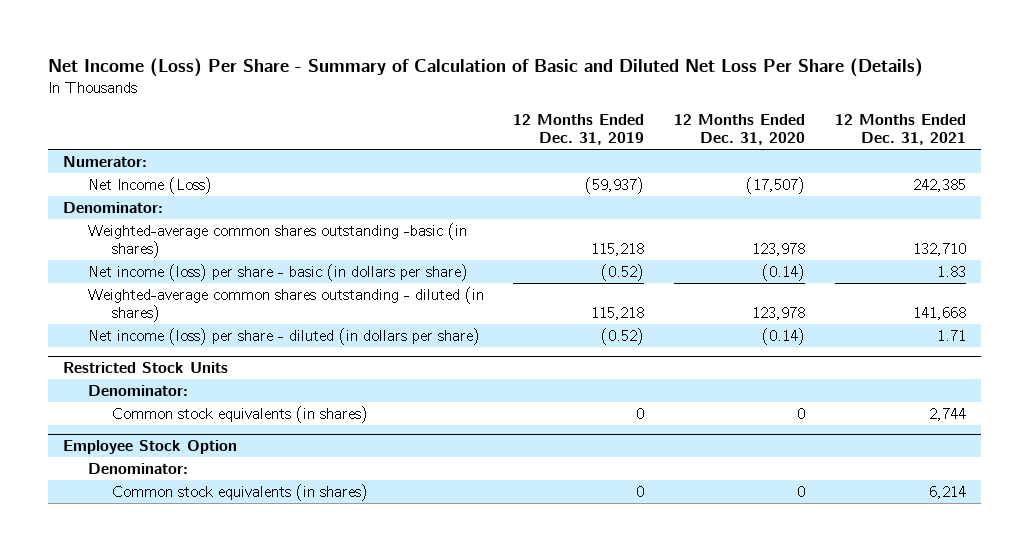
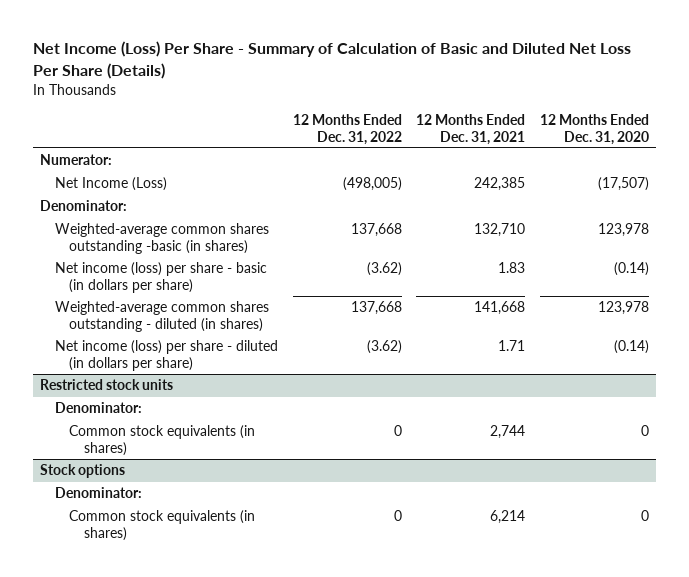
- | 12 Months Ended Dec. 31, 2019 | 12 Months Ended Dec. 31, 2020 | 12 Months Ended Dec. 31, 2021
+ | 12 Months Ended Dec. 31, 2022 | 12 Months Ended Dec. 31, 2021 | 12 Months Ended Dec. 31, 2020
- Restricted Stock Units
+ Restricted stock units
- Employee Stock Option
+ Stock options

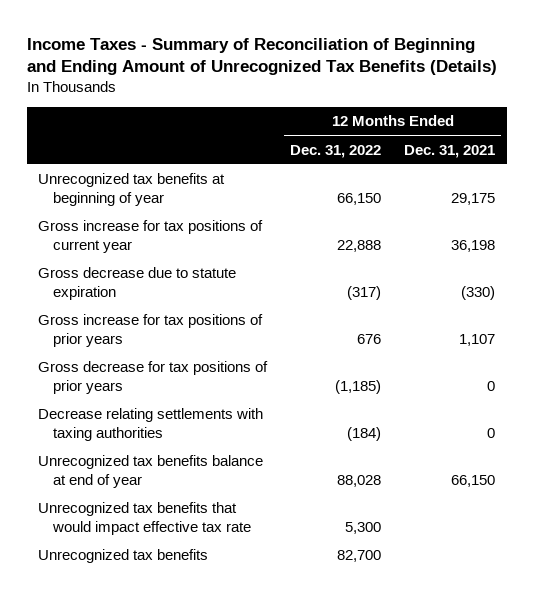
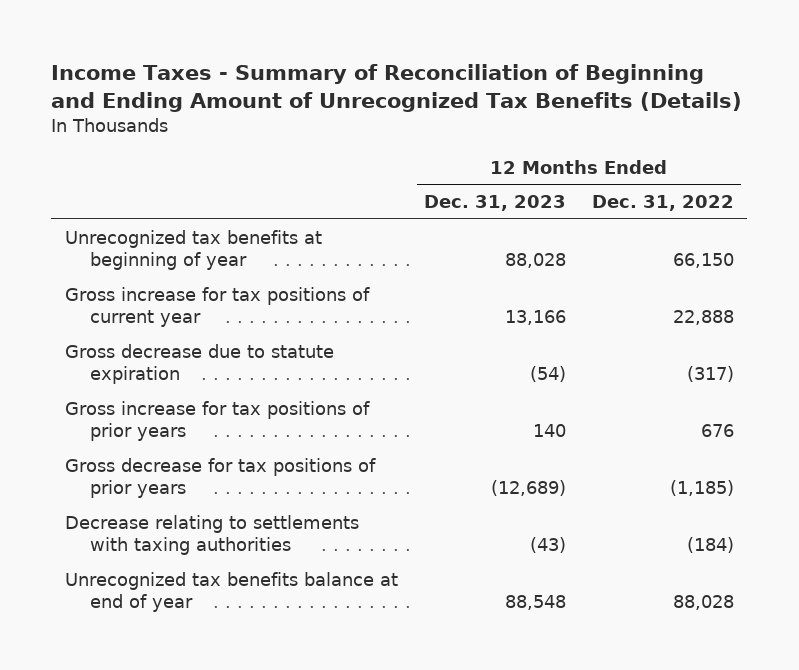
- | 12 Months Ended Dec. 31, 2022 | 12 Months Ended Dec. 31, 2021
+ | 12 Months Ended Dec. 31, 2023 | 12 Months Ended Dec. 31, 2022
- Decrease relating settlements with taxing authorities | (184) | 0
+ Decrease relating to settlements with taxing authorities | (43) | (184)
- Unrecognized tax benefits that would impact effective tax rate | 5,300 |
- Unrecognized tax benefits | 82,700 |

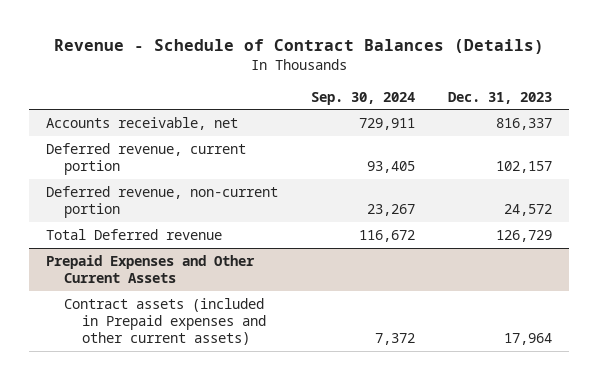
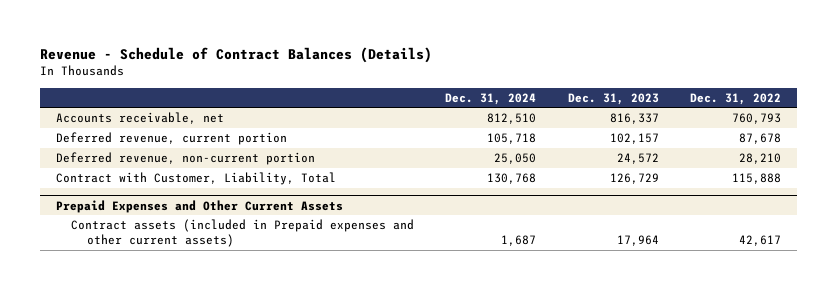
- | Sep. 30, 2024 | Dec. 31, 2023
+ | Dec. 31, 2024 | Dec. 31, 2023 | Dec. 31, 2022
- Total Deferred revenue | 116,672 | 126,729
+ Contract with Customer, Liability, Total | 130,768 | 126,729 | 115,888

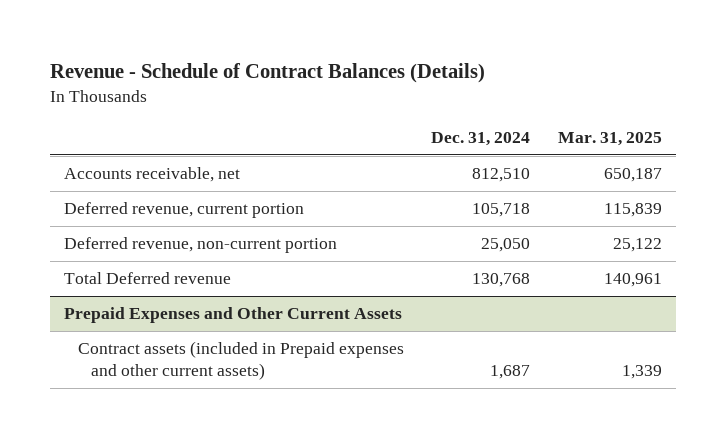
- | Dec. 31, 2024 | Dec. 31, 2023 | Dec. 31, 2022
+ | Dec. 31, 2024 | Mar. 31, 2025
- Contract with Customer, Liability, Total | 130,768 | 126,729 | 115,888
+ Total Deferred revenue | 130,768 | 140,961

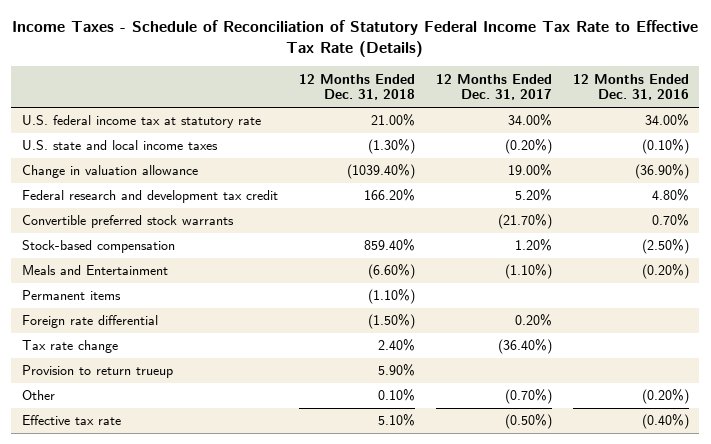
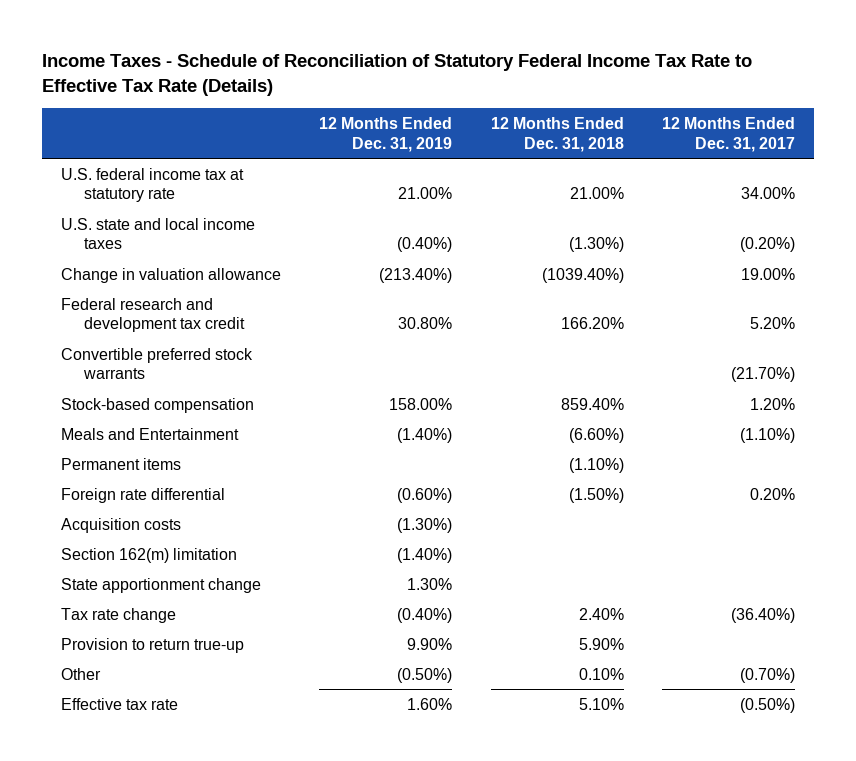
- | 12 Months Ended Dec. 31, 2018 | 12 Months Ended Dec. 31, 2017 | 12 Months Ended Dec. 31, 2016
+ | 12 Months Ended Dec. 31, 2019 | 12 Months Ended Dec. 31, 2018 | 12 Months Ended Dec. 31, 2017
+ Acquisition costs | (1.30%) | |
+ Section 162(m) limitation | (1.40%) | |
+ State apportionment change | 1.30% | |
- Provision to return trueup | 5.90% | |
+ Provision to return true-up | 9.90% | 5.90% |

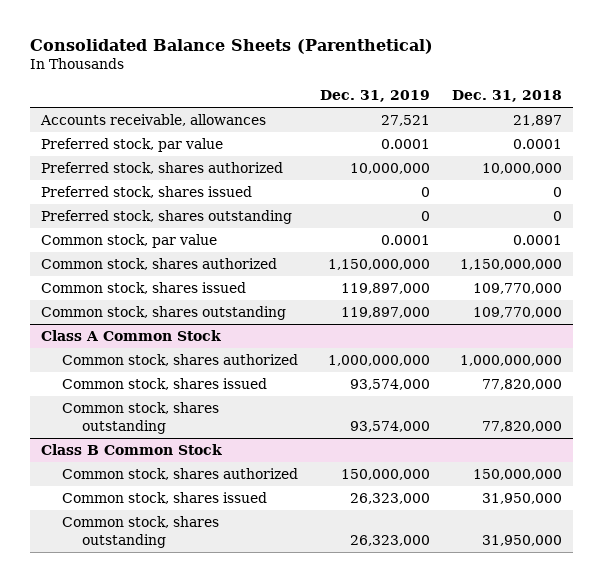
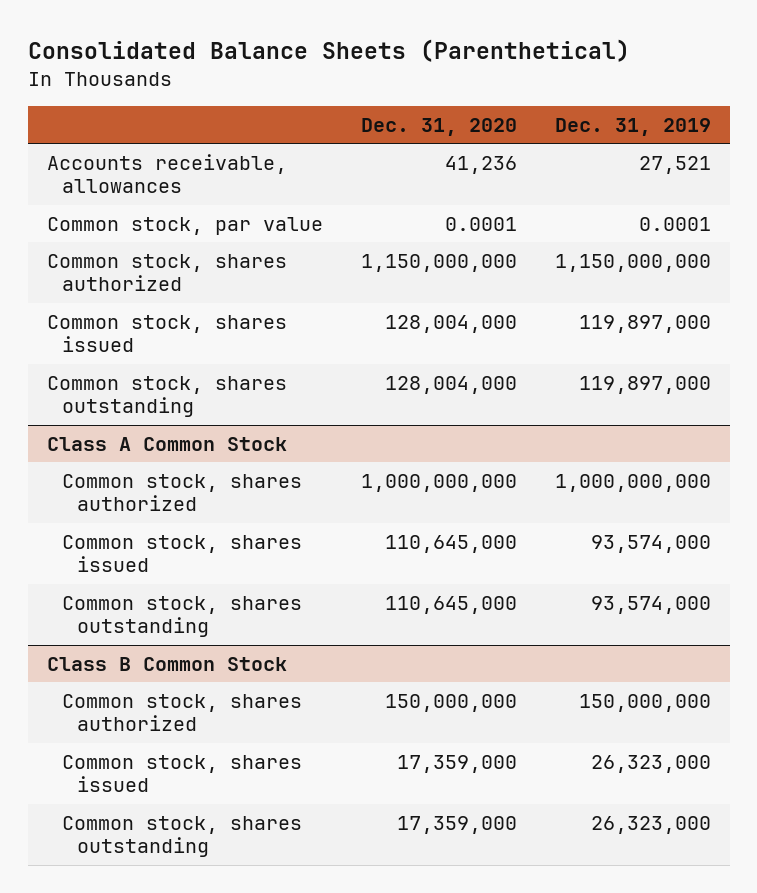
- | Dec. 31, 2019 | Dec. 31, 2018
+ | Dec. 31, 2020 | Dec. 31, 2019
- Preferred stock, par value | 0.0001 | 0.0001
- Preferred stock, shares authorized | 10,000,000 | 10,000,000
- Preferred stock, shares issued | 0 | 0
- Preferred stock, shares outstanding | 0 | 0

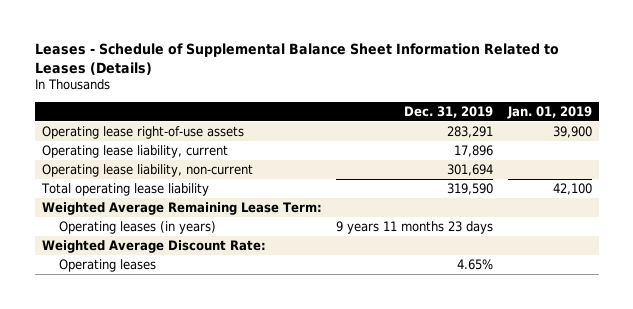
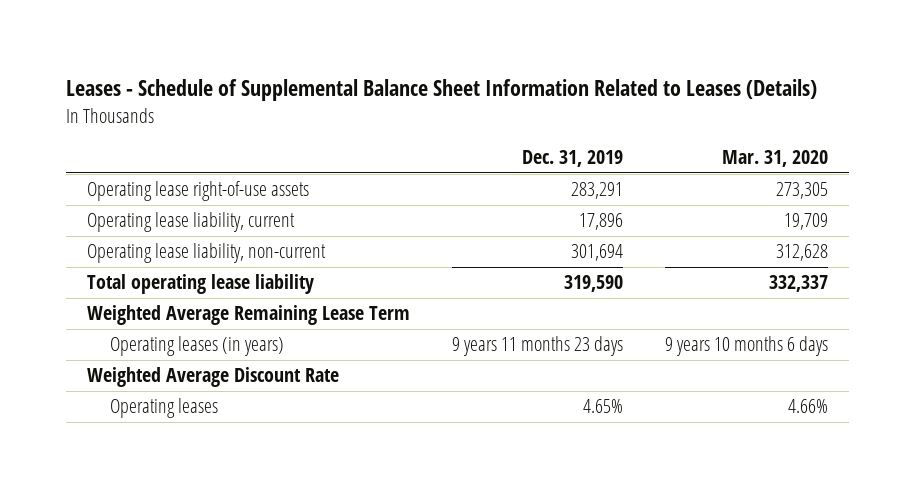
- | Dec. 31, 2019 | Jan. 01, 2019
+ | Dec. 31, 2019 | Mar. 31, 2020
- Weighted Average Remaining Lease Term:
+ Weighted Average Remaining Lease Term
- Weighted Average Discount Rate:
+ Weighted Average Discount Rate

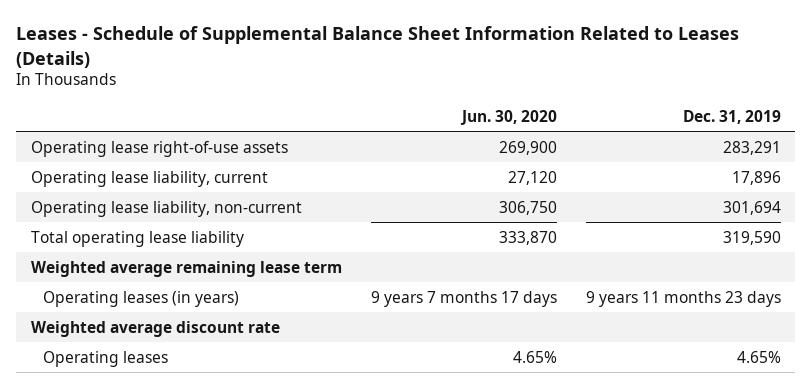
- | Dec. 31, 2019 | Mar. 31, 2020
+ | Jun. 30, 2020 | Dec. 31, 2019
- Weighted Average Remaining Lease Term
+ Weighted average remaining lease term
- Weighted Average Discount Rate
+ Weighted average discount rate

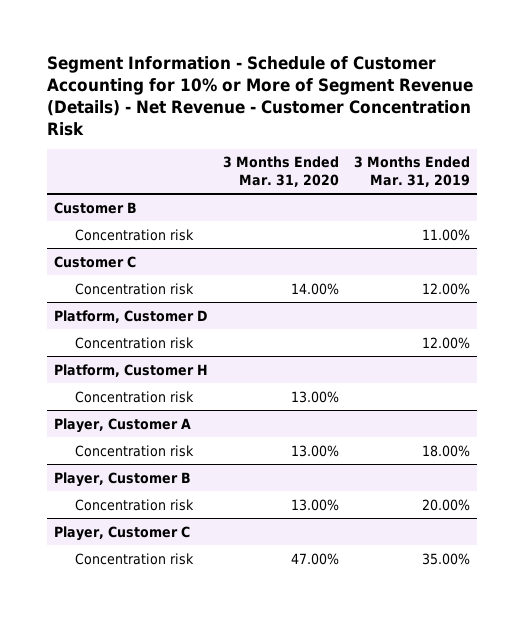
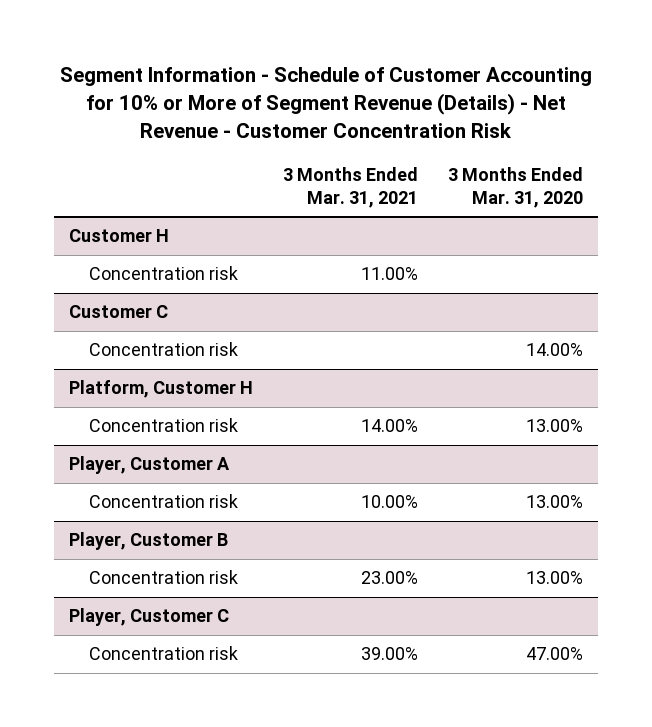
- | 3 Months Ended Mar. 31, 2020 | 3 Months Ended Mar. 31, 2019
+ | 3 Months Ended Mar. 31, 2021 | 3 Months Ended Mar. 31, 2020
- Customer B
+ Customer H
- Platform, Customer D
- Concentration risk | | 12.00%

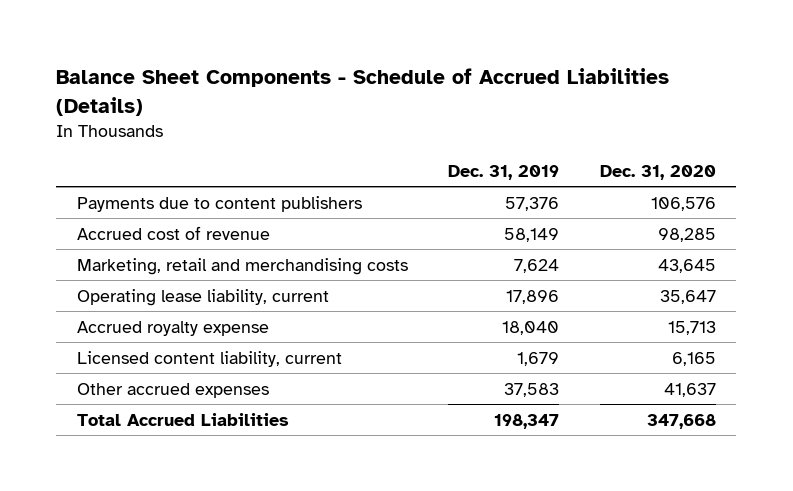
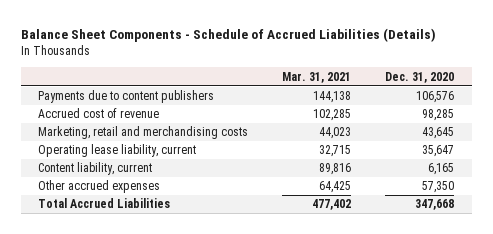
- | Dec. 31, 2019 | Dec. 31, 2020
+ | Mar. 31, 2021 | Dec. 31, 2020
- Accrued royalty expense | 18,040 | 15,713
- Licensed content liability, current | 1,679 | 6,165
- Other accrued expenses | 37,583 | 41,637
+ Content liability, current | 89,816 | 6,165
+ Other accrued expenses | 64,425 | 57,350

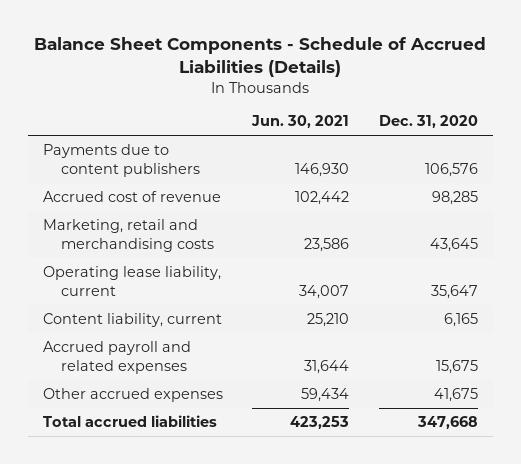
- | Mar. 31, 2021 | Dec. 31, 2020
+ | Jun. 30, 2021 | Dec. 31, 2020
- Other accrued expenses | 64,425 | 57,350
- Total Accrued Liabilities | 477,402 | 347,668
+ Accrued payroll and related expenses | 31,644 | 15,675
+ Other accrued expenses | 59,434 | 41,675
+ Total accrued liabilities | 423,253 | 347,668

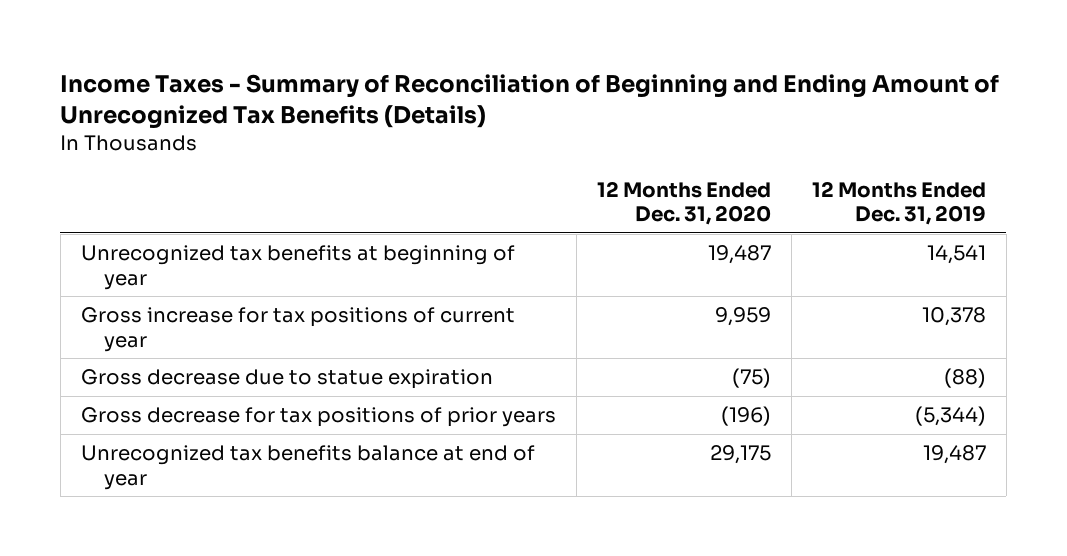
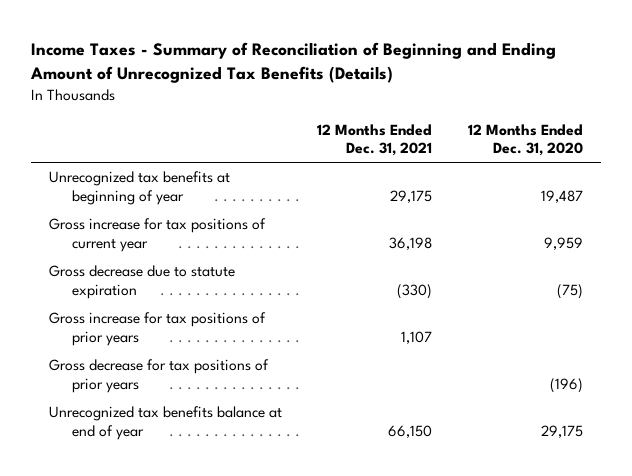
- | 12 Months Ended Dec. 31, 2020 | 12 Months Ended Dec. 31, 2019
+ | 12 Months Ended Dec. 31, 2021 | 12 Months Ended Dec. 31, 2020
- Gross decrease due to statue expiration | (75) | (88)
+ Gross decrease due to statute expiration | (330) | (75)
+ Gross increase for tax positions of prior years | 1,107 |

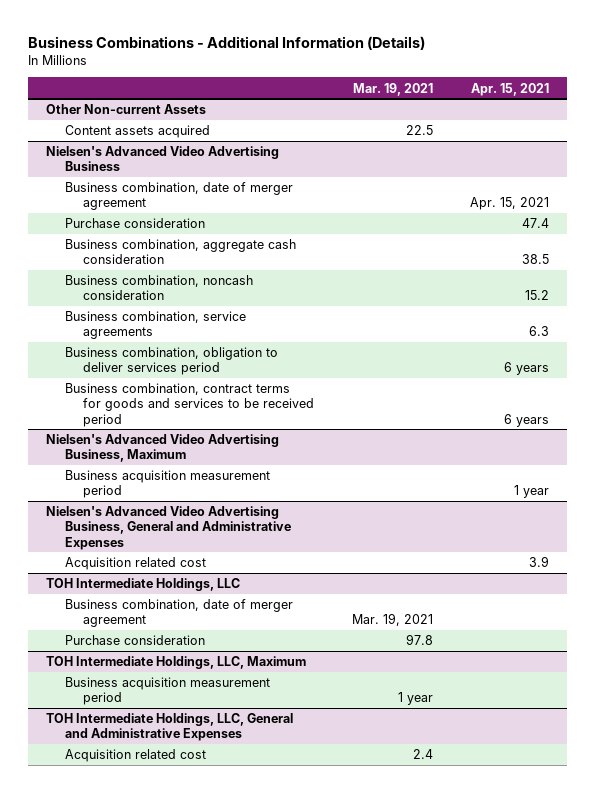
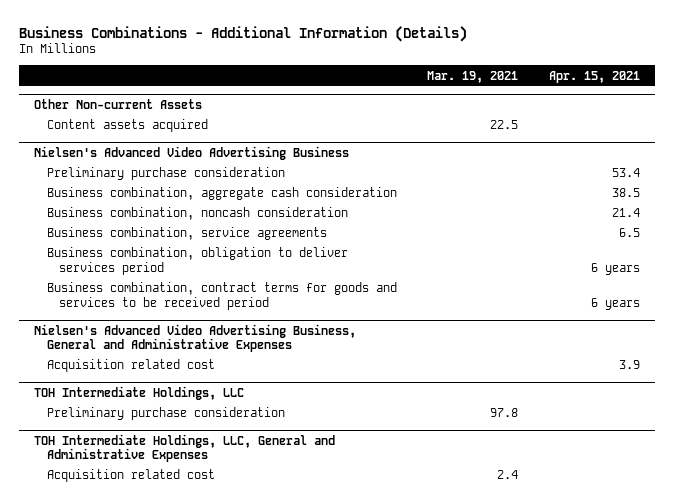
@ Nielsen's Advanced Video Advertising Business
- Business combination, date of merger agreement | | Apr. 15, 2021
- Purchase consideration | | 47.4
+ Preliminary purchase consideration | | 53.4
- Business combination, noncash consideration | | 15.2
- Business combination, service agreements | | 6.3
+ Business combination, noncash consideration | | 21.4
+ Business combination, service agreements | | 6.5
- Nielsen's Advanced Video Advertising Business, Maximum
- Business acquisition measurement period | | 1 year
@ TOH Intermediate Holdings, LLC
- Business combination, date of merger agreement | Mar. 19, 2021 |
- Purchase consideration | 97.8 |
- TOH Intermediate Holdings, LLC, Maximum
- Business acquisition measurement period | 1 year |
@ TOH Intermediate Holdings, LLC
+ Preliminary purchase consideration | 97.8 |

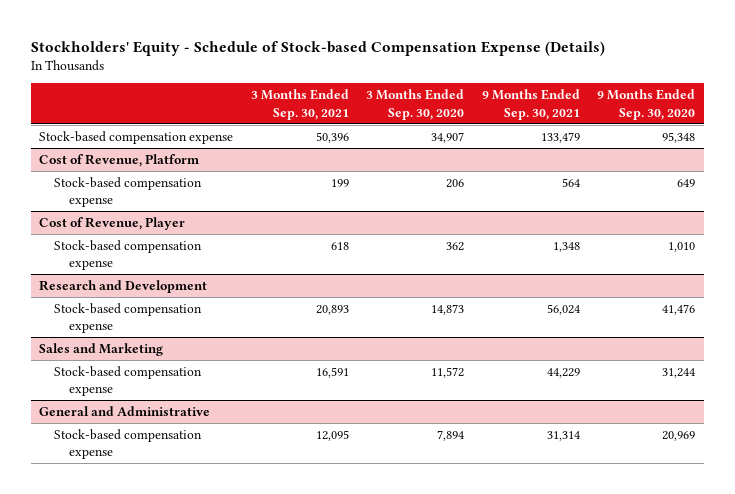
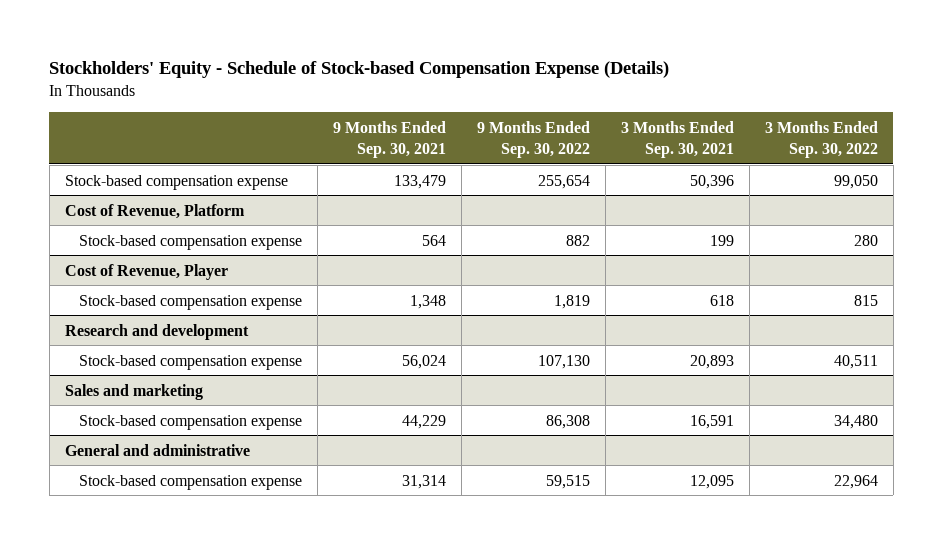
- | 3 Months Ended Sep. 30, 2021 | 3 Months Ended Sep. 30, 2020 | 9 Months Ended Sep. 30, 2021 | 9 Months Ended Sep. 30, 2020
+ | 9 Months Ended Sep. 30, 2021 | 9 Months Ended Sep. 30, 2022 | 3 Months Ended Sep. 30, 2021 | 3 Months Ended Sep. 30, 2022
- Research and Development
+ Research and development
- Sales and Marketing
+ Sales and marketing
- General and Administrative
+ General and administrative

